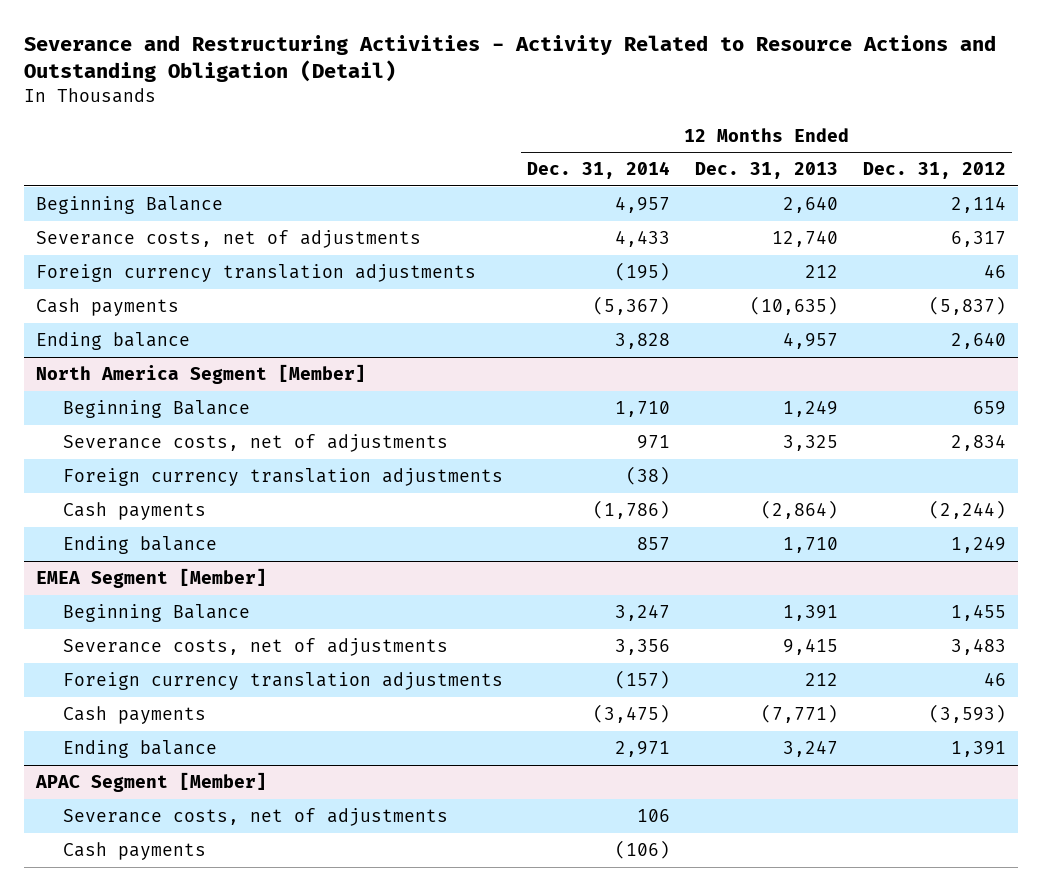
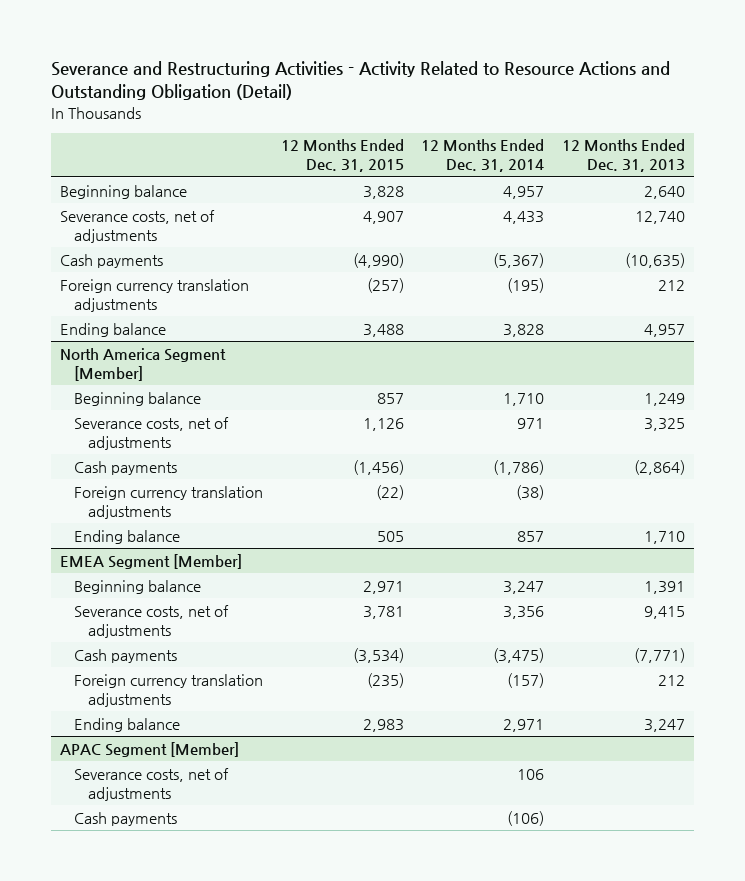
- | 12 Months Ended Dec. 31, 2014 | 12 Months Ended Dec. 31, 2013 | 12 Months Ended Dec. 31, 2012
+ | 12 Months Ended Dec. 31, 2015 | 12 Months Ended Dec. 31, 2014 | 12 Months Ended Dec. 31, 2013
- Beginning Balance | 4,957 | 2,640 | 2,114
+ Beginning balance | 3,828 | 4,957 | 2,640
moved down: Foreign currency translation adjustments | (257) | (195) | 212
@ North America Segment [Member]
- Beginning Balance | 1,710 | 1,249 | 659
+ Beginning balance | 857 | 1,710 | 1,249
moved down: Foreign currency translation adjustments | (22) | (38) |
@ EMEA Segment [Member]
- Beginning Balance | 3,247 | 1,391 | 1,455
+ Beginning balance | 2,971 | 3,247 | 1,391
moved down: Foreign currency translation adjustments | (235) | (157) | 212

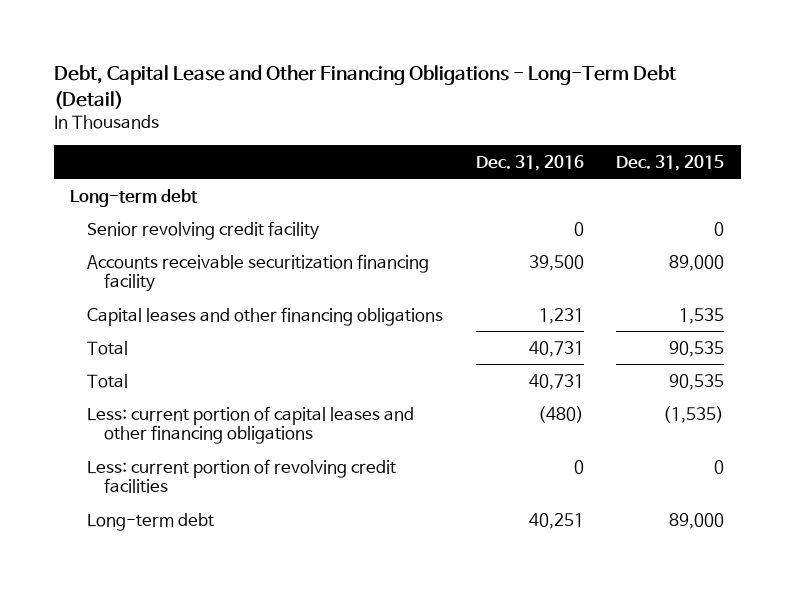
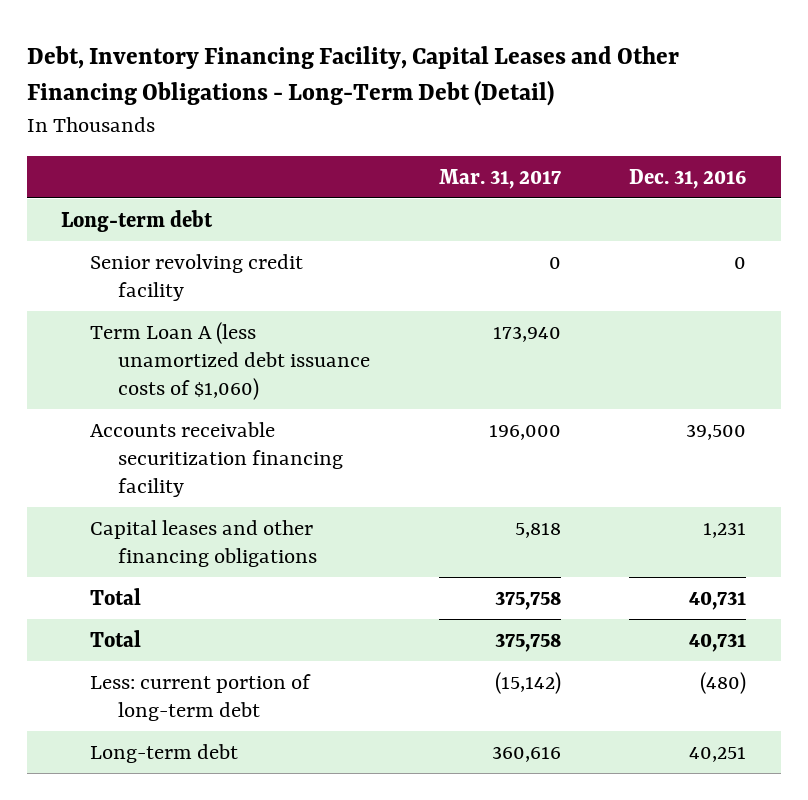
- Debt, Capital Lease and Other Financing Obligations - Long-Term Debt (Detail)
+ Debt, Inventory Financing Facility, Capital Leases and Other Financing Obligations - Long-Term Debt (Detail)
- | Dec. 31, 2016 | Dec. 31, 2015
+ | Mar. 31, 2017 | Dec. 31, 2016
+ Term Loan A (less unamortized debt issuance costs of $1,060) | 173,940 |
- Less: current portion of capital leases and other financing obligations | (480) | (1,535)
- Less: current portion of revolving credit facilities | 0 | 0
+ Less: current portion of long-term debt | (15,142) | (480)

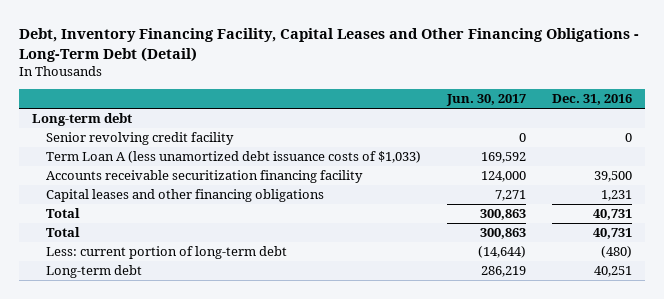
- | Mar. 31, 2017 | Dec. 31, 2016
+ | Jun. 30, 2017 | Dec. 31, 2016
- Term Loan A (less unamortized debt issuance costs of $1,060) | 173,940 |
+ Term Loan A (less unamortized debt issuance costs of $1,033) | 169,592 |

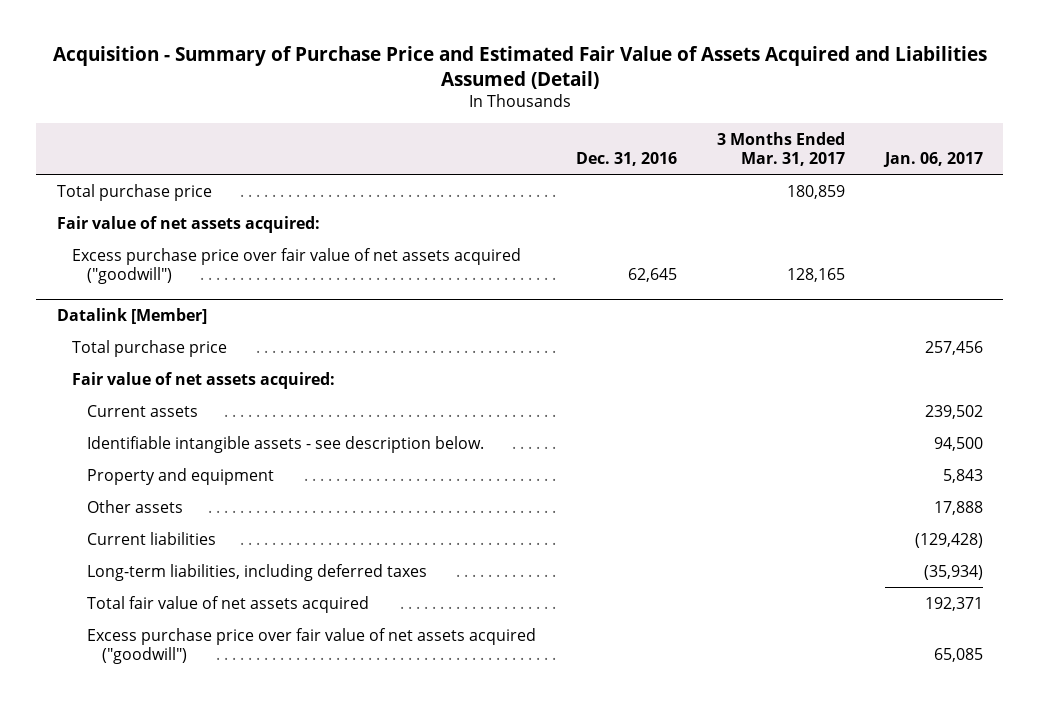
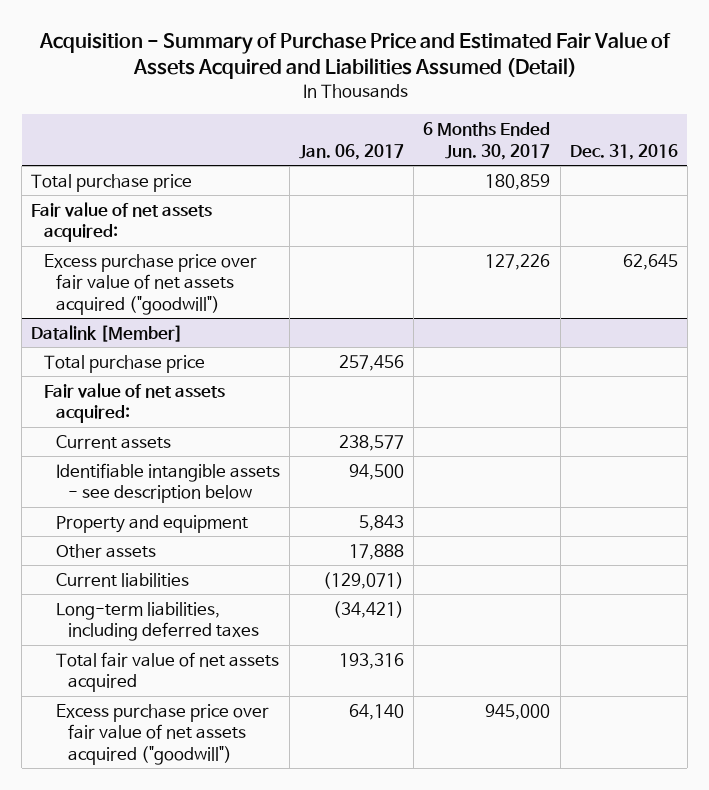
- | Dec. 31, 2016 | 3 Months Ended Mar. 31, 2017 | Jan. 06, 2017
+ | Jan. 06, 2017 | 6 Months Ended Jun. 30, 2017 | Dec. 31, 2016
@ Datalink [Member]
- Current assets | | | 239,502
- Identifiable intangible assets - see description below. | | | 94,500
+ Current assets | 238,577 | |
+ Identifiable intangible assets - see description below | 94,500 | |
- Current liabilities | | | (129,428)
- Long-term liabilities, including deferred taxes | | | (35,934)
- Total fair value of net assets acquired | | | 192,371
- Excess purchase price over fair value of net assets acquired ("goodwill") | | | 65,085
+ Current liabilities | (129,071) | |
+ Long-term liabilities, including deferred taxes | (34,421) | |
+ Total fair value of net assets acquired | 193,316 | |
+ Excess purchase price over fair value of net assets acquired ("goodwill") | 64,140 | 945,000 |

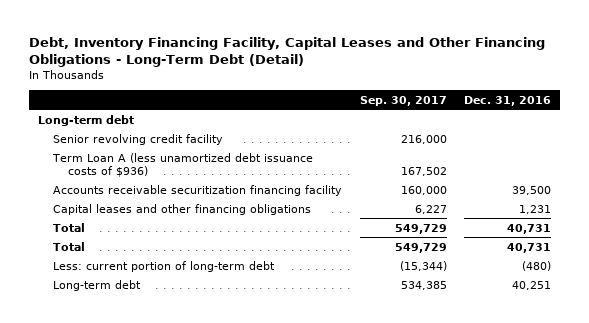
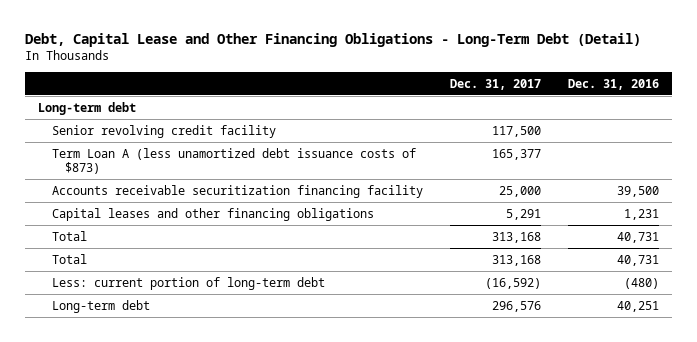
- Debt, Inventory Financing Facility, Capital Leases and Other Financing Obligations - Long-Term Debt (Detail)
+ Debt, Capital Lease and Other Financing Obligations - Long-Term Debt (Detail)
- | Sep. 30, 2017 | Dec. 31, 2016
+ | Dec. 31, 2017 | Dec. 31, 2016
- Term Loan A (less unamortized debt issuance costs of $936) | 167,502 |
+ Term Loan A (less unamortized debt issuance costs of $873) | 165,377 |

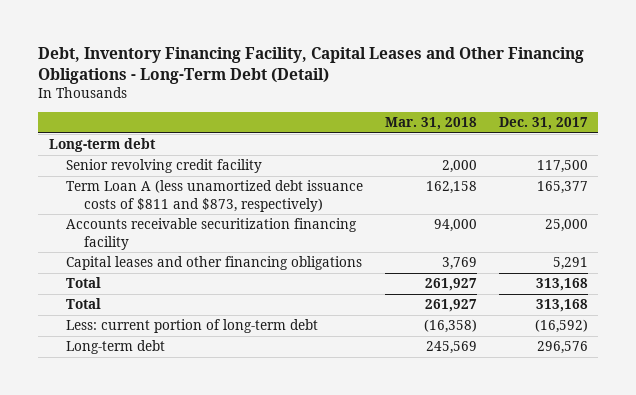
- Debt, Capital Lease and Other Financing Obligations - Long-Term Debt (Detail)
+ Debt, Inventory Financing Facility, Capital Leases and Other Financing Obligations - Long-Term Debt (Detail)
- | Dec. 31, 2017 | Dec. 31, 2016
+ | Mar. 31, 2018 | Dec. 31, 2017
- Term Loan A (less unamortized debt issuance costs of $873) | 165,377 |
+ Term Loan A (less unamortized debt issuance costs of $811 and $873, respectively) | 162,158 | 165,377

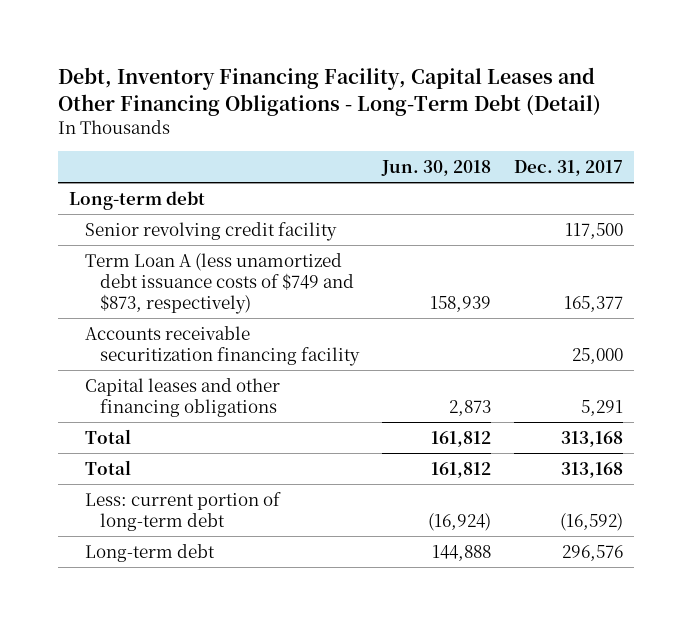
- | Mar. 31, 2018 | Dec. 31, 2017
+ | Jun. 30, 2018 | Dec. 31, 2017
- Term Loan A (less unamortized debt issuance costs of $811 and $873, respectively) | 162,158 | 165,377
+ Term Loan A (less unamortized debt issuance costs of $749 and $873, respectively) | 158,939 | 165,377

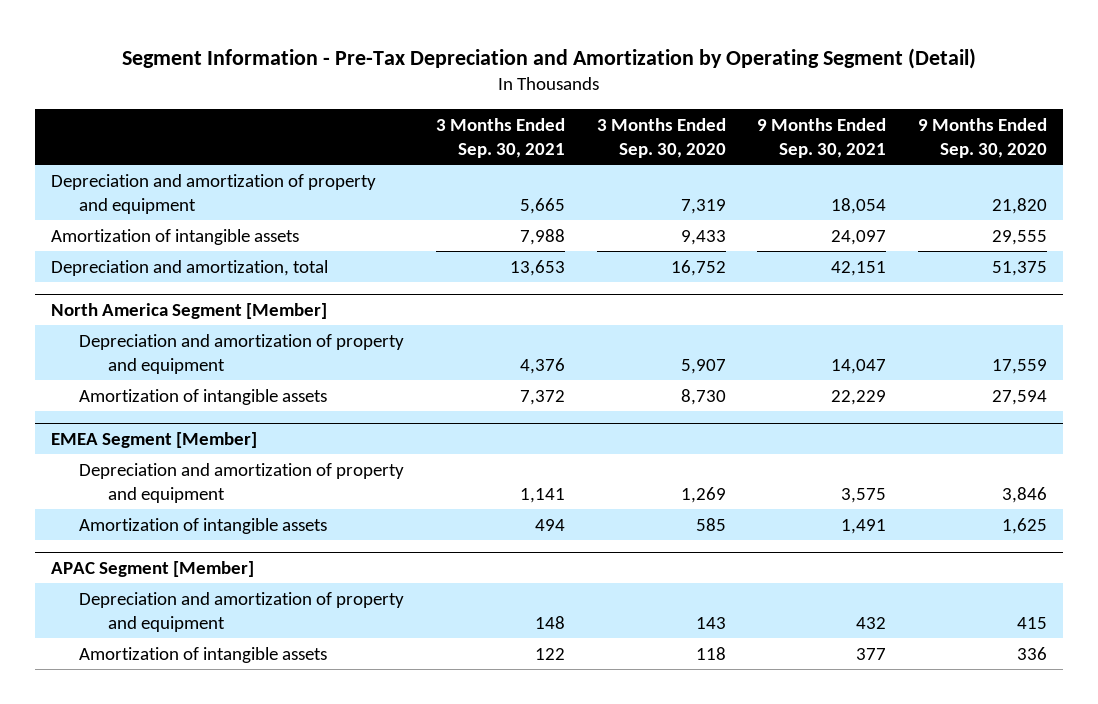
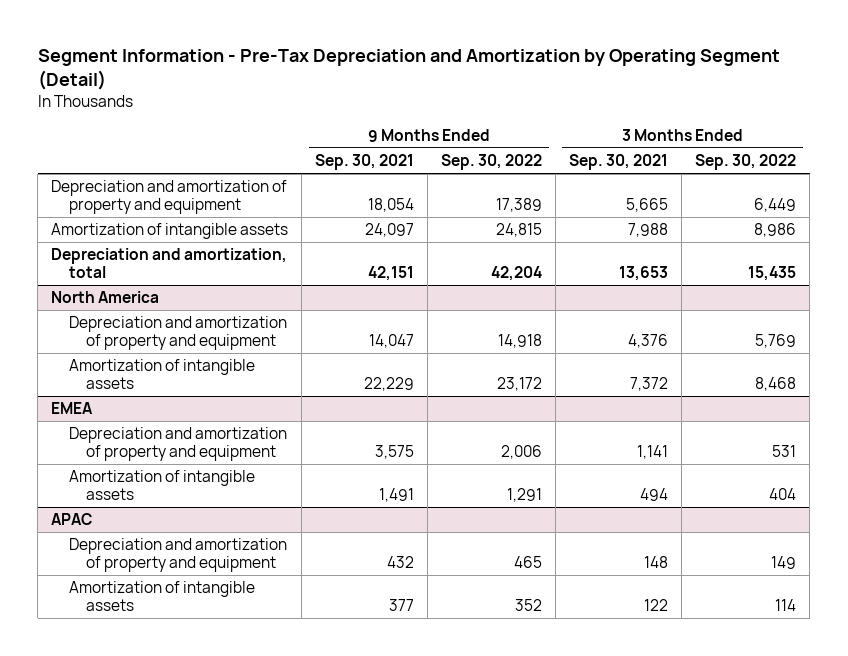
- | 3 Months Ended Sep. 30, 2021 | 3 Months Ended Sep. 30, 2020 | 9 Months Ended Sep. 30, 2021 | 9 Months Ended Sep. 30, 2020
+ | 9 Months Ended Sep. 30, 2021 | 9 Months Ended Sep. 30, 2022 | 3 Months Ended Sep. 30, 2021 | 3 Months Ended Sep. 30, 2022
- North America Segment [Member]
+ North America
- EMEA Segment [Member]
+ EMEA
- APAC Segment [Member]
+ APAC

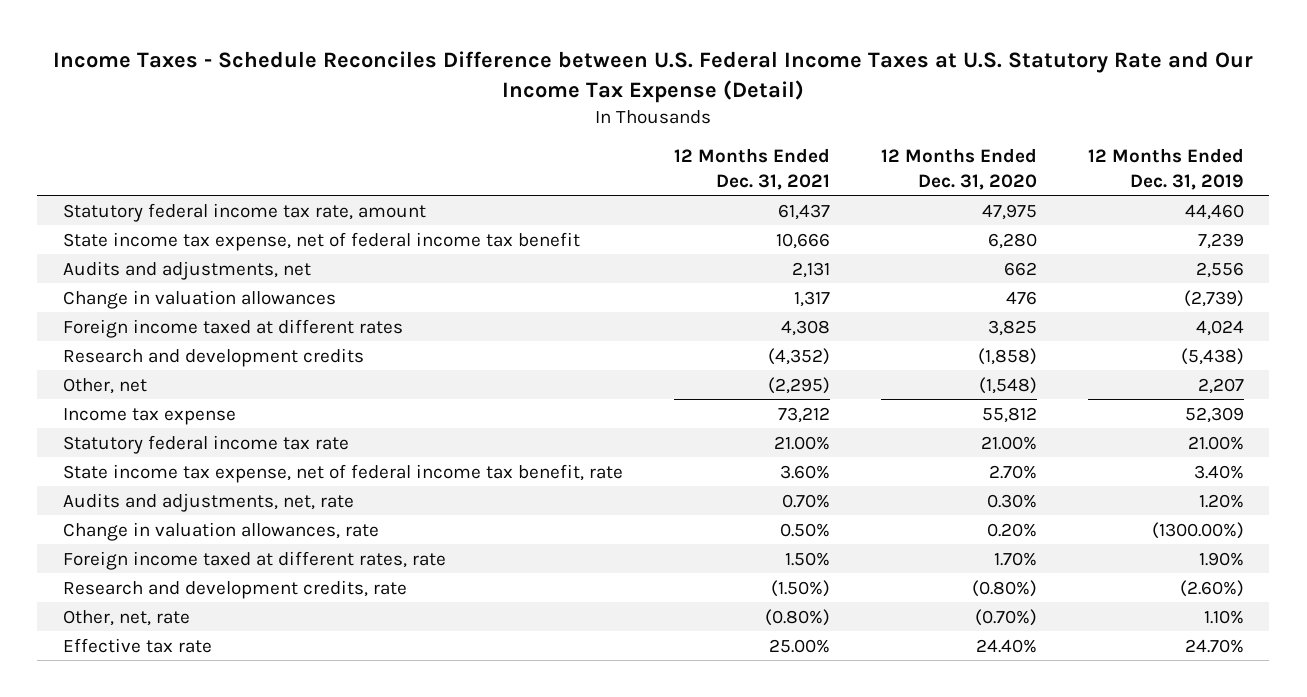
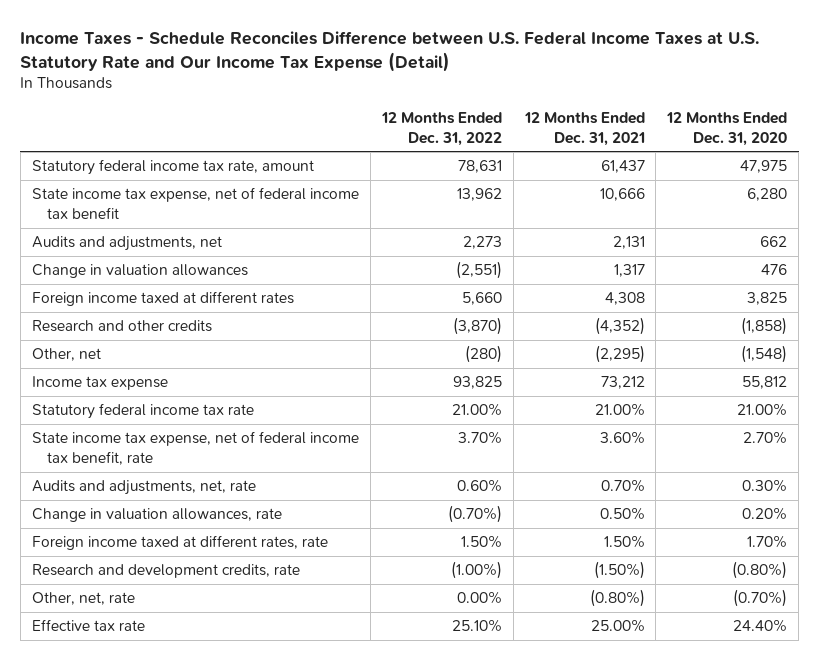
- | 12 Months Ended Dec. 31, 2021 | 12 Months Ended Dec. 31, 2020 | 12 Months Ended Dec. 31, 2019
+ | 12 Months Ended Dec. 31, 2022 | 12 Months Ended Dec. 31, 2021 | 12 Months Ended Dec. 31, 2020
- Research and development credits | (4,352) | (1,858) | (5,438)
+ Research and other credits | (3,870) | (4,352) | (1,858)

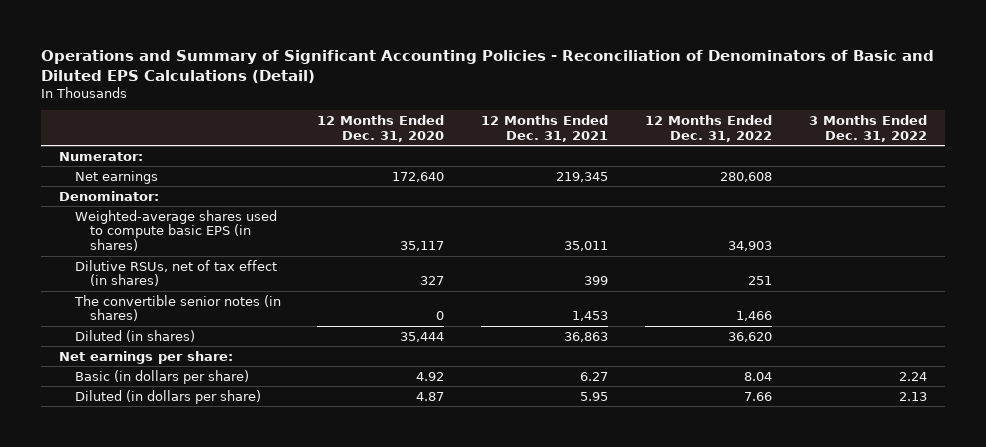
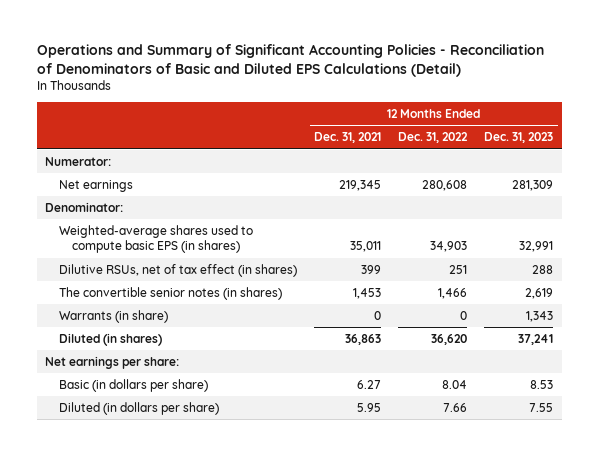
- | 12 Months Ended Dec. 31, 2020 | 12 Months Ended Dec. 31, 2021 | 12 Months Ended Dec. 31, 2022 | 3 Months Ended Dec. 31, 2022
+ | 12 Months Ended Dec. 31, 2021 | 12 Months Ended Dec. 31, 2022 | 12 Months Ended Dec. 31, 2023
+ Warrants (in share) | 0 | 0 | 1,343

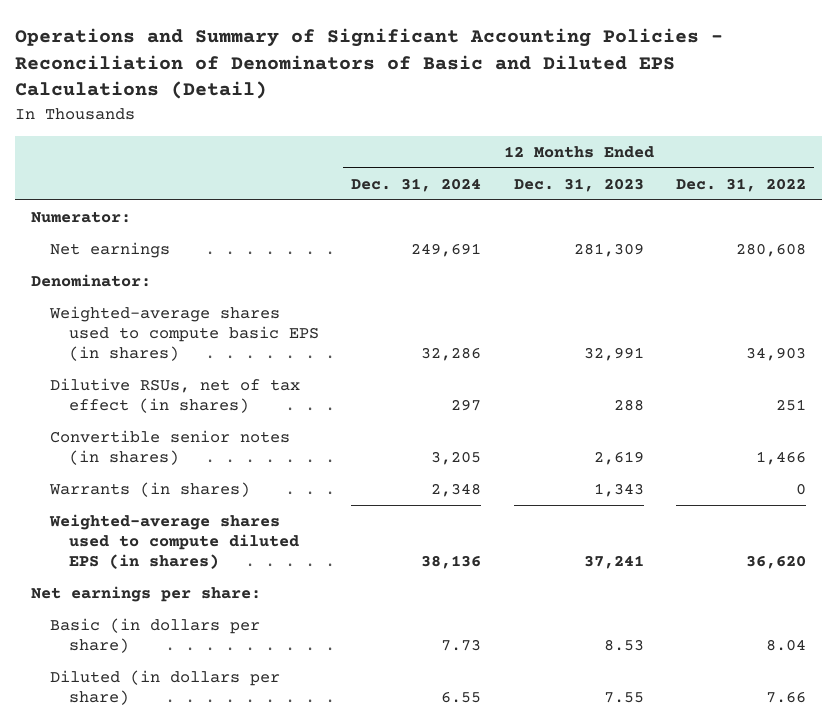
- | 12 Months Ended Dec. 31, 2021 | 12 Months Ended Dec. 31, 2022 | 12 Months Ended Dec. 31, 2023
+ | 12 Months Ended Dec. 31, 2024 | 12 Months Ended Dec. 31, 2023 | 12 Months Ended Dec. 31, 2022
- The convertible senior notes (in shares) | 1,453 | 1,466 | 2,619
- Warrants (in share) | 0 | 0 | 1,343
- Diluted (in shares) | 36,863 | 36,620 | 37,241
+ Convertible senior notes (in shares) | 3,205 | 2,619 | 1,466
+ Warrants (in shares) | 2,348 | 1,343 | 0
+ Weighted-average shares used to compute diluted EPS (in shares) | 38,136 | 37,241 | 36,620

